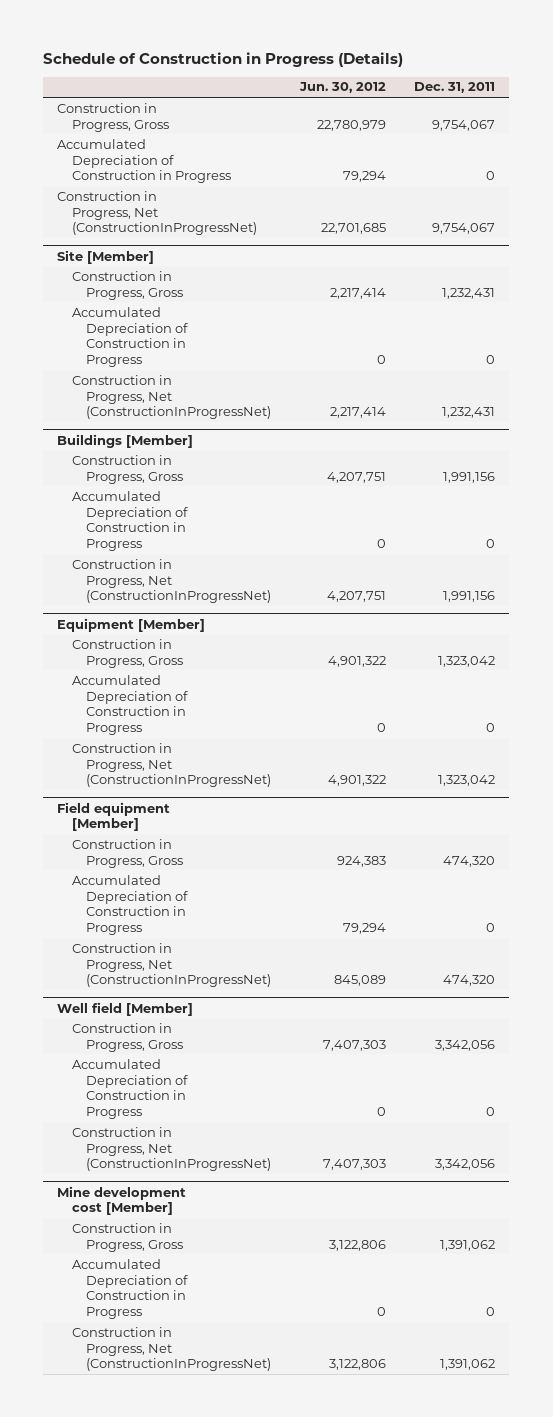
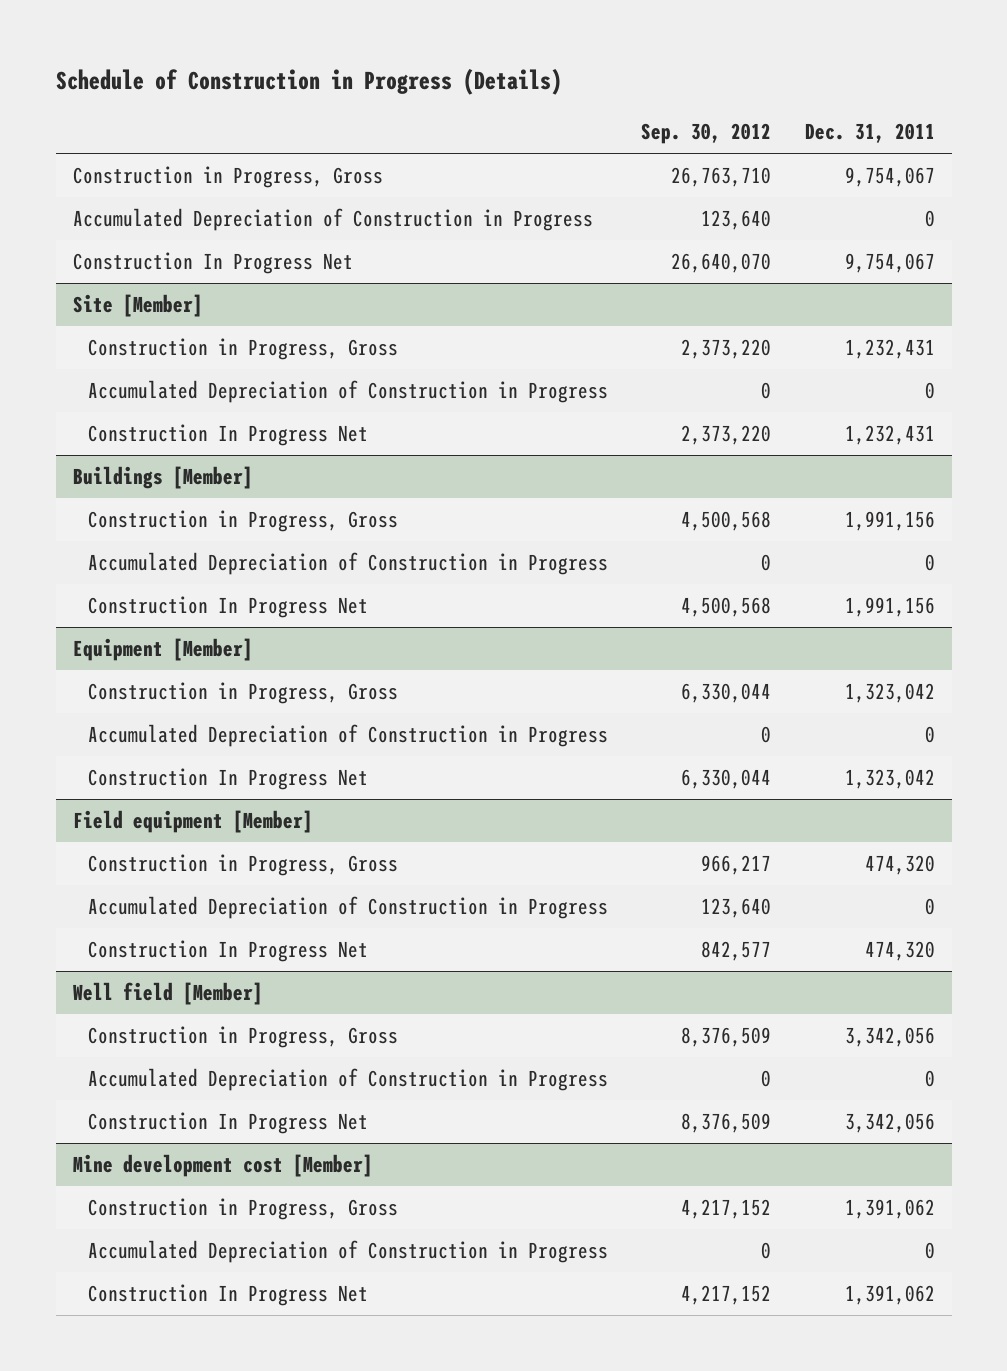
- | Jun. 30, 2012 | Dec. 31, 2011
+ | Sep. 30, 2012 | Dec. 31, 2011
- Construction in Progress, Net (ConstructionInProgressNet) | 22,701,685 | 9,754,067
+ Construction In Progress Net | 26,640,070 | 9,754,067
@ Site [Member]
- Construction in Progress, Net (ConstructionInProgressNet) | 2,217,414 | 1,232,431
+ Construction In Progress Net | 2,373,220 | 1,232,431
@ Buildings [Member]
- Construction in Progress, Net (ConstructionInProgressNet) | 4,207,751 | 1,991,156
+ Construction In Progress Net | 4,500,568 | 1,991,156
@ Equipment [Member]
- Construction in Progress, Net (ConstructionInProgressNet) | 4,901,322 | 1,323,042
+ Construction In Progress Net | 6,330,044 | 1,323,042
@ Field equipment [Member]
- Construction in Progress, Net (ConstructionInProgressNet) | 845,089 | 474,320
+ Construction In Progress Net | 842,577 | 474,320
@ Well field [Member]
- Construction in Progress, Net (ConstructionInProgressNet) | 7,407,303 | 3,342,056
+ Construction In Progress Net | 8,376,509 | 3,342,056
@ Mine development cost [Member]
- Construction in Progress, Net (ConstructionInProgressNet) | 3,122,806 | 1,391,062
+ Construction In Progress Net | 4,217,152 | 1,391,062

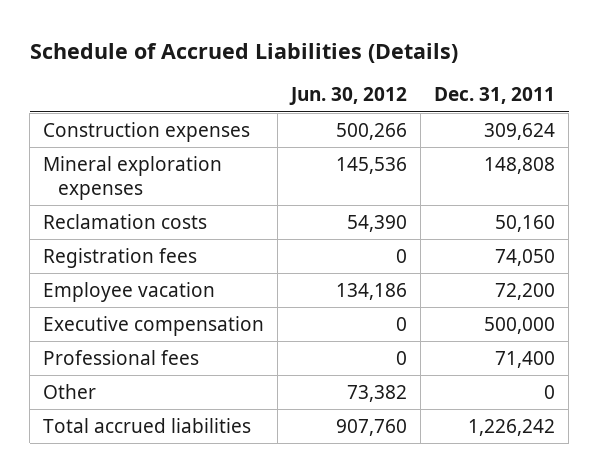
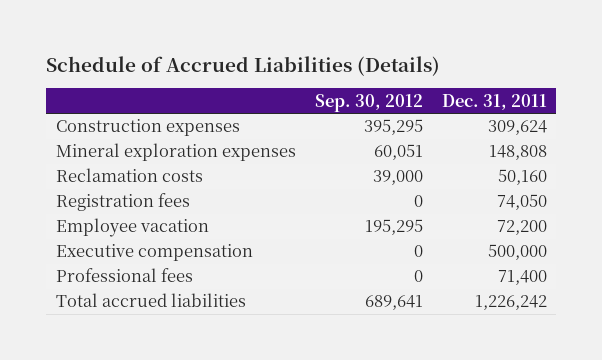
- | Jun. 30, 2012 | Dec. 31, 2011
+ | Sep. 30, 2012 | Dec. 31, 2011
- Other | 73,382 | 0

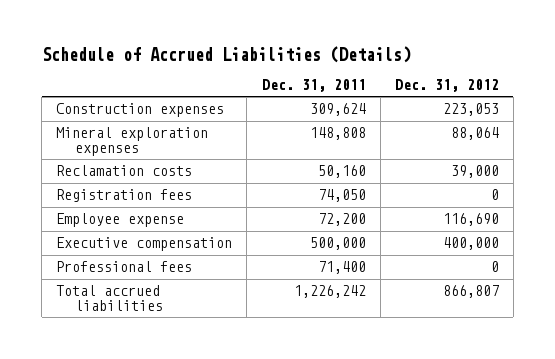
- | Sep. 30, 2012 | Dec. 31, 2011
+ | Dec. 31, 2011 | Dec. 31, 2012
- Employee vacation | 195,295 | 72,200
+ Employee expense | 72,200 | 116,690

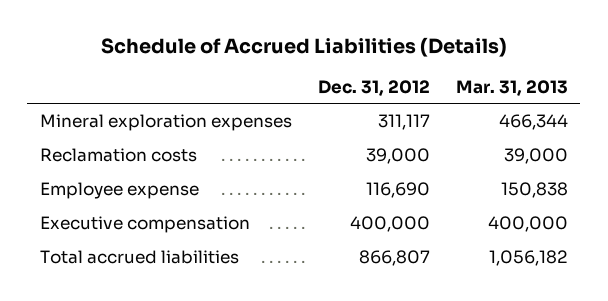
- | Dec. 31, 2011 | Dec. 31, 2012
+ | Dec. 31, 2012 | Mar. 31, 2013
- Construction expenses | 309,624 | 223,053
- Mineral exploration expenses | 148,808 | 88,064
+ Mineral exploration expenses | 311,117 | 466,344
- Registration fees | 74,050 | 0
- Professional fees | 71,400 | 0

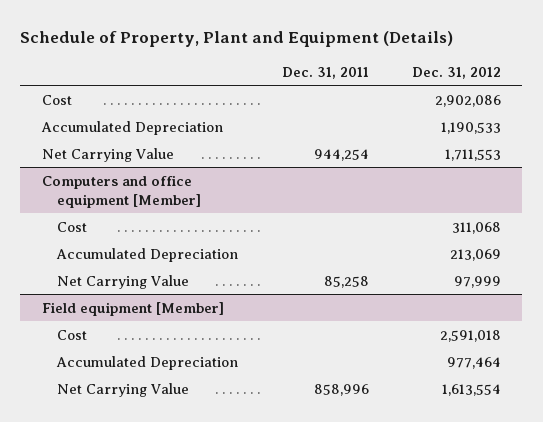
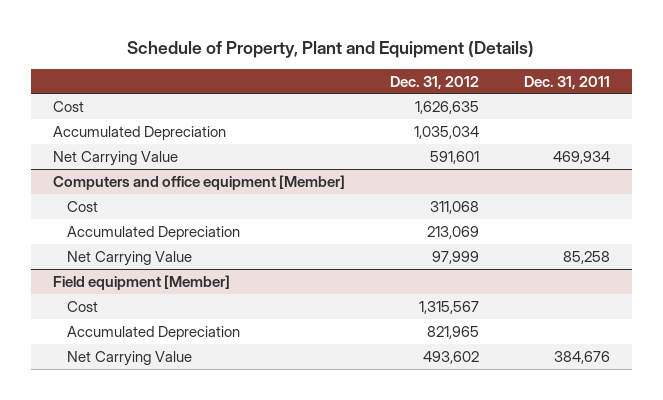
- | Dec. 31, 2011 | Dec. 31, 2012
+ | Dec. 31, 2012 | Dec. 31, 2011
- Cost | | 2,902,086
- Accumulated Depreciation | | 1,190,533
- Net Carrying Value | 944,254 | 1,711,553
+ Cost | 1,626,635 |
+ Accumulated Depreciation | 1,035,034 |
+ Net Carrying Value | 591,601 | 469,934
@ Field equipment [Member]
- Cost | | 2,591,018
- Accumulated Depreciation | | 977,464
- Net Carrying Value | 858,996 | 1,613,554
+ Cost | 1,315,567 |
+ Accumulated Depreciation | 821,965 |
+ Net Carrying Value | 493,602 | 384,676

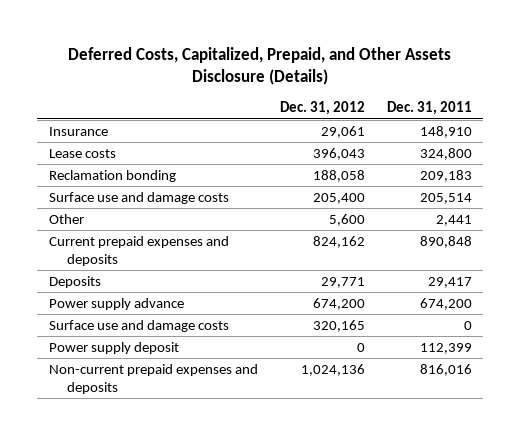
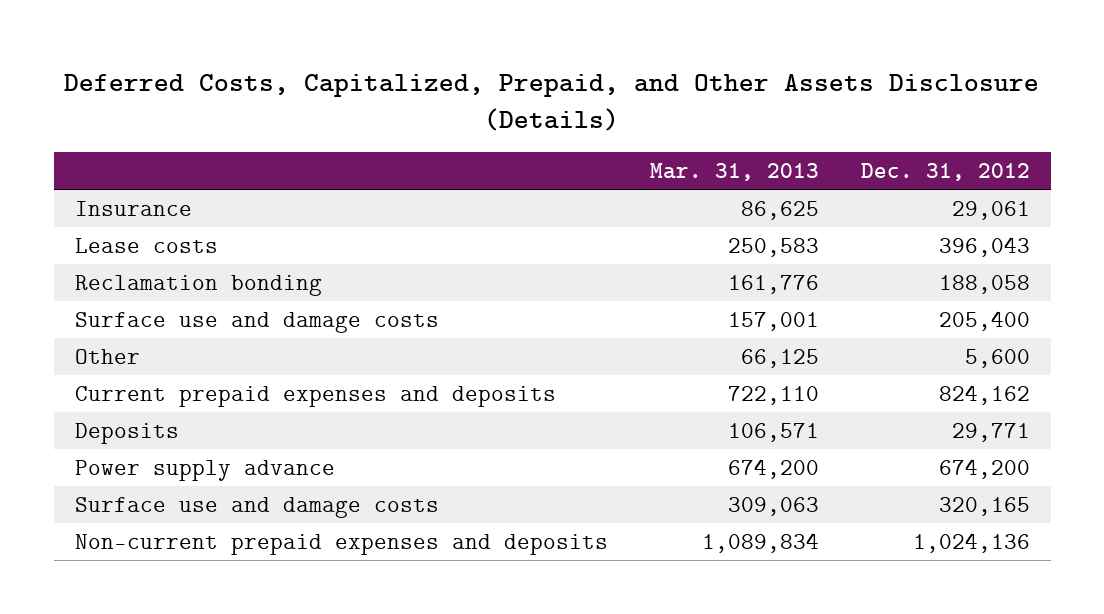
- | Dec. 31, 2012 | Dec. 31, 2011
+ | Mar. 31, 2013 | Dec. 31, 2012
- Power supply deposit | 0 | 112,399

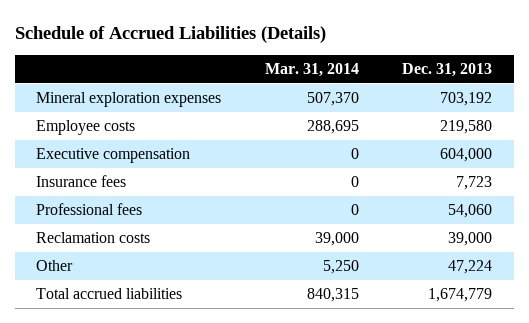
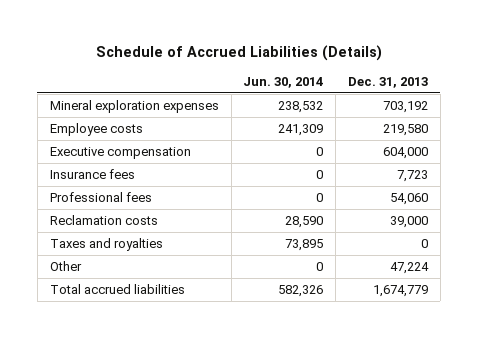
- | Mar. 31, 2014 | Dec. 31, 2013
+ | Jun. 30, 2014 | Dec. 31, 2013
+ Taxes and royalties | 73,895 | 0

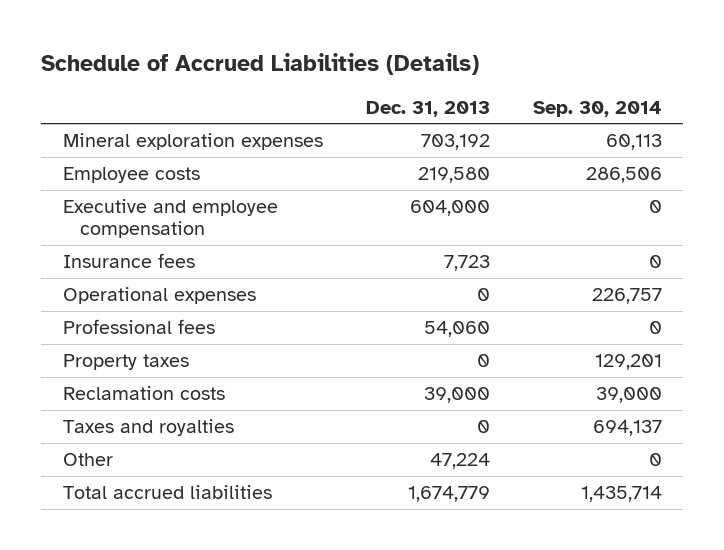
- | Jun. 30, 2014 | Dec. 31, 2013
+ | Dec. 31, 2013 | Sep. 30, 2014
- Executive compensation | 0 | 604,000
+ Executive and employee compensation | 604,000 | 0
+ Operational expenses | 0 | 226,757
+ Property taxes | 0 | 129,201

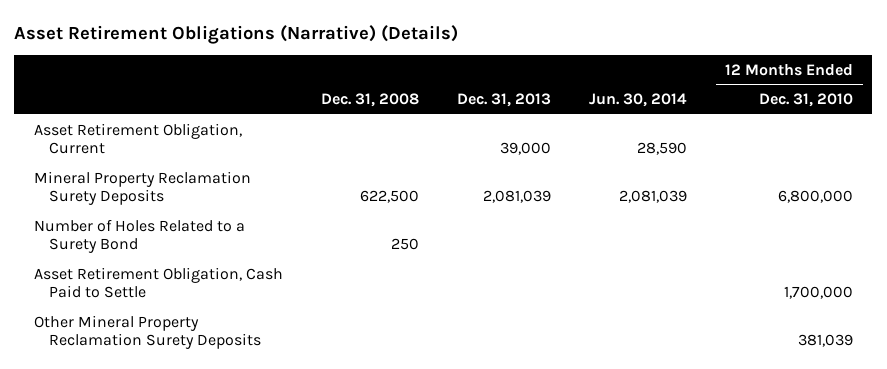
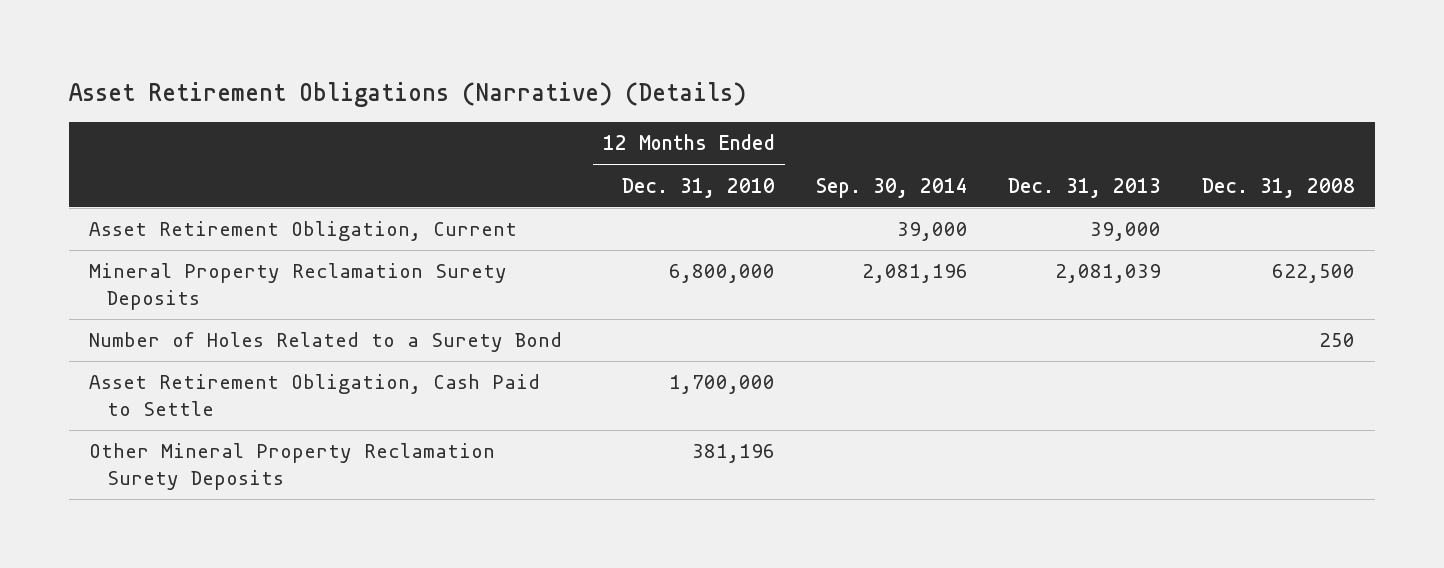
- | Dec. 31, 2008 | Dec. 31, 2013 | Jun. 30, 2014 | 12 Months Ended Dec. 31, 2010
+ | 12 Months Ended Dec. 31, 2010 | Sep. 30, 2014 | Dec. 31, 2013 | Dec. 31, 2008
- Other Mineral Property Reclamation Surety Deposits | | | | 381,039
+ Other Mineral Property Reclamation Surety Deposits | 381,196 | | |

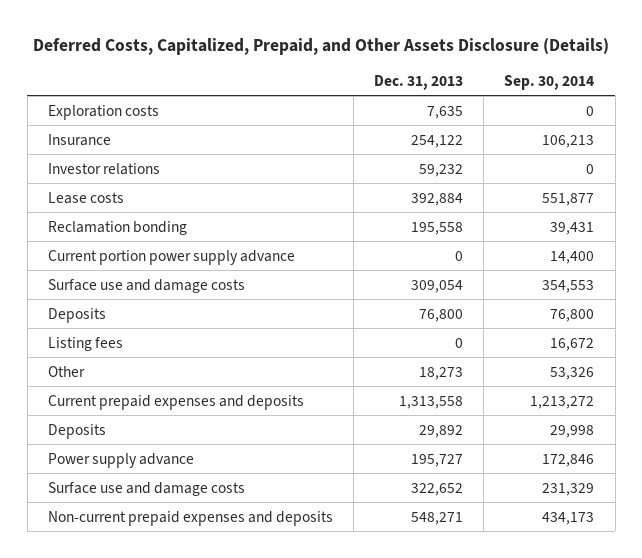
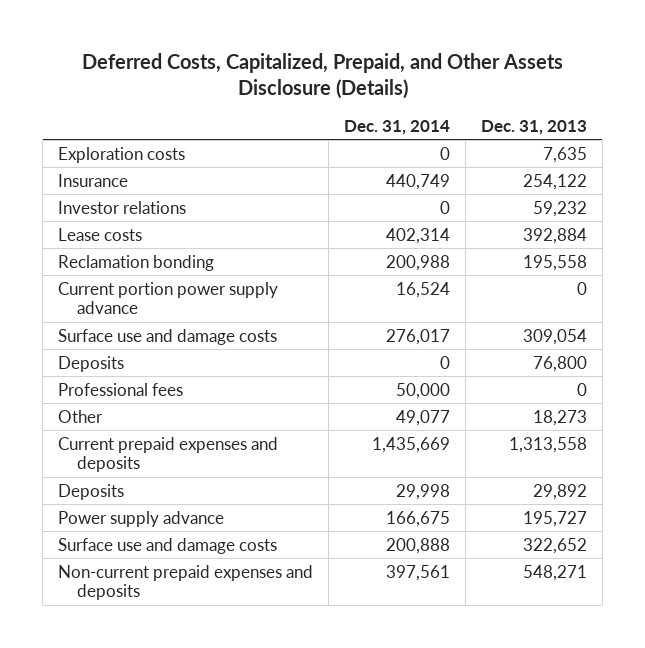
- | Dec. 31, 2013 | Sep. 30, 2014
+ | Dec. 31, 2014 | Dec. 31, 2013
- Listing fees | 0 | 16,672
+ Professional fees | 50,000 | 0

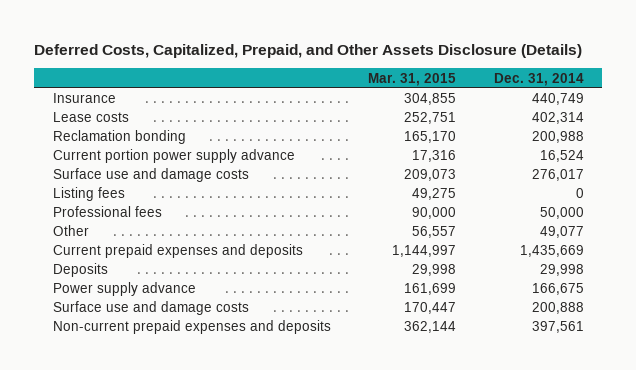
- | Dec. 31, 2014 | Dec. 31, 2013
+ | Mar. 31, 2015 | Dec. 31, 2014
- Exploration costs | 0 | 7,635
- Investor relations | 0 | 59,232
- Deposits | 0 | 76,800
+ Listing fees | 49,275 | 0

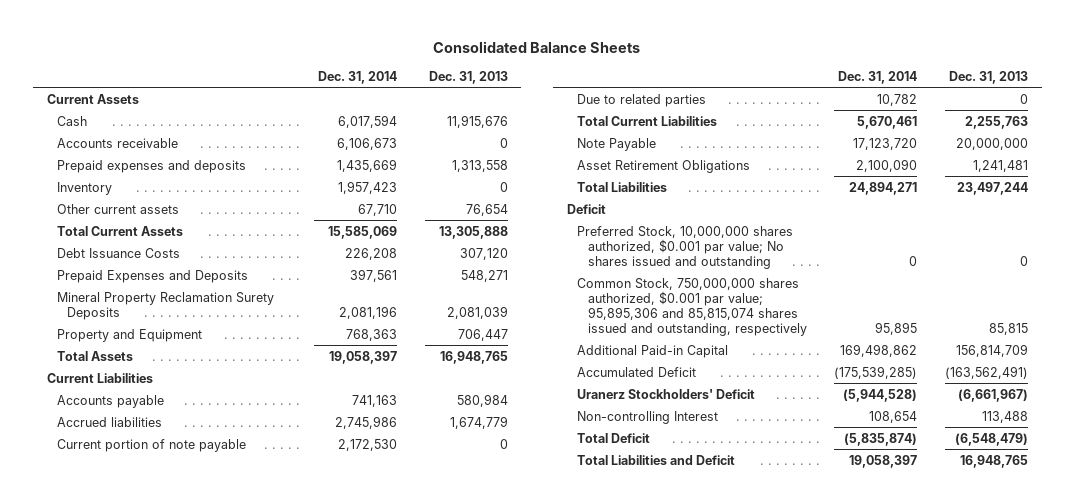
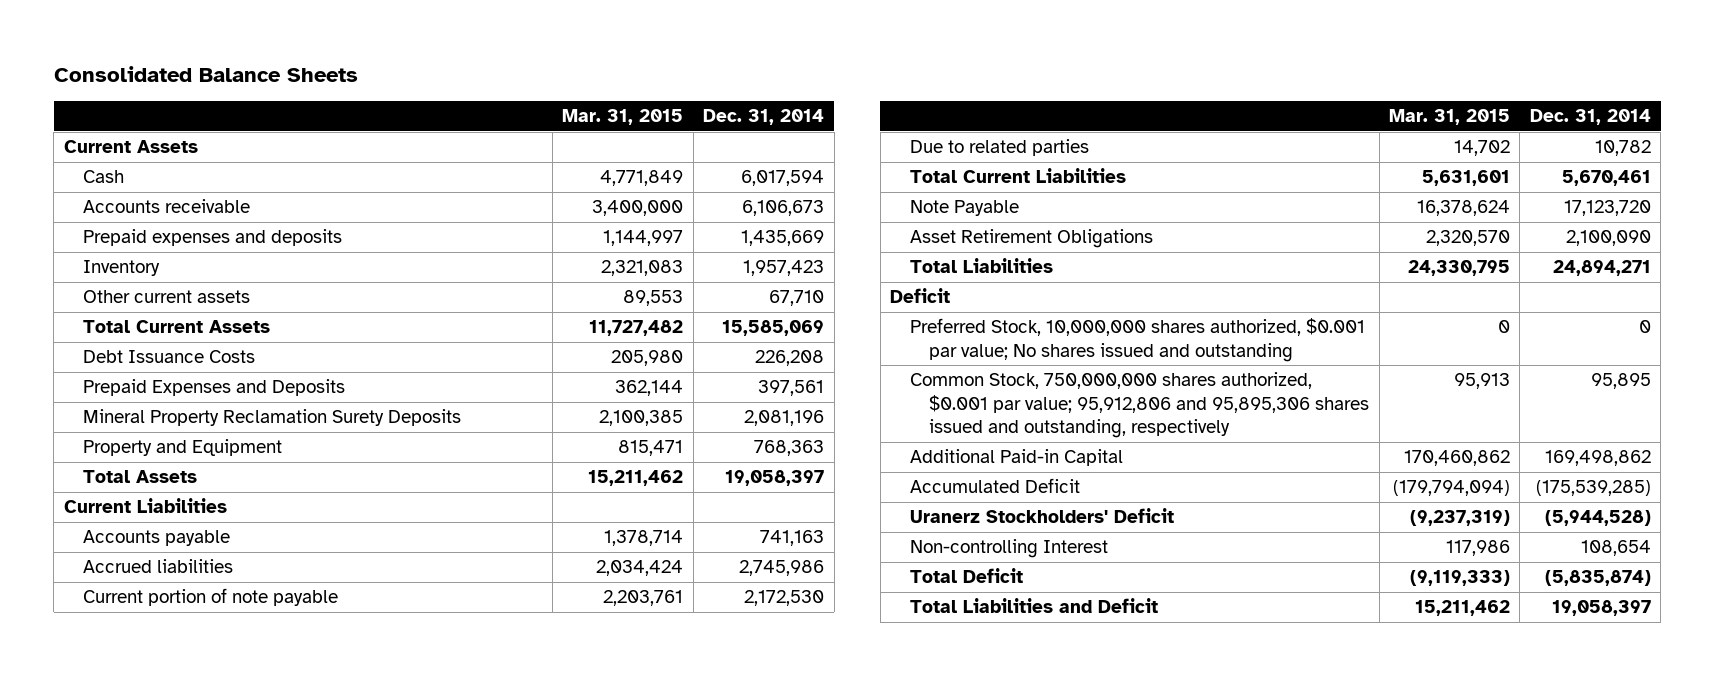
- | Dec. 31, 2014 | Dec. 31, 2013
+ | Mar. 31, 2015 | Dec. 31, 2014
- Common Stock, 750,000,000 shares authorized, $0.001 par value; 95,895,306 and 85,815,074 shares issued and outstanding, respectively | 95,895 | 85,815
+ Common Stock, 750,000,000 shares authorized, $0.001 par value; 95,912,806 and 95,895,306 shares issued and outstanding, respectively | 95,913 | 95,895

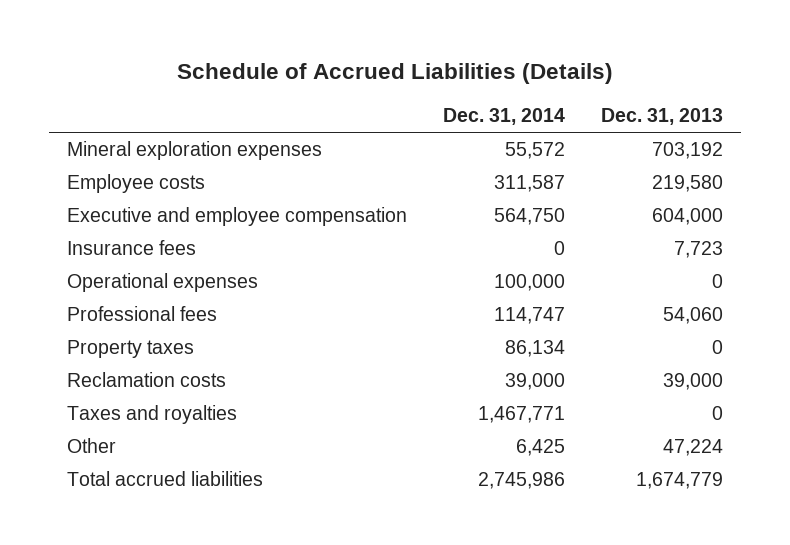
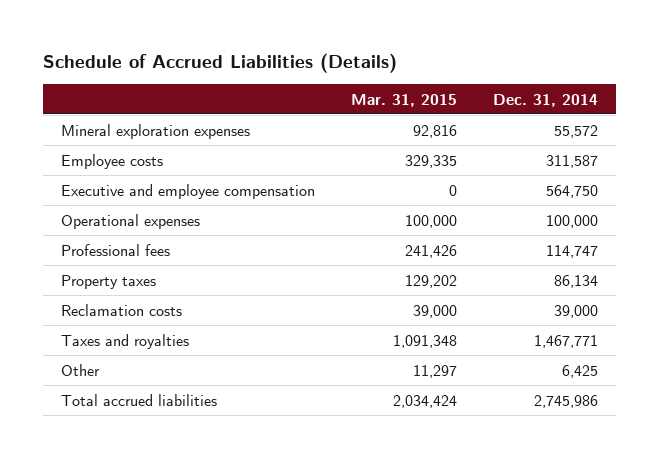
- | Dec. 31, 2014 | Dec. 31, 2013
+ | Mar. 31, 2015 | Dec. 31, 2014
- Insurance fees | 0 | 7,723

